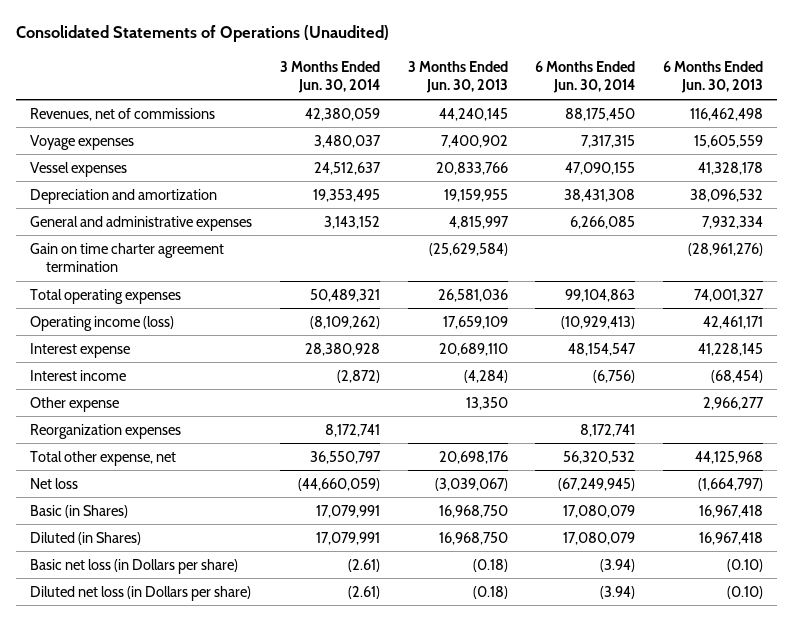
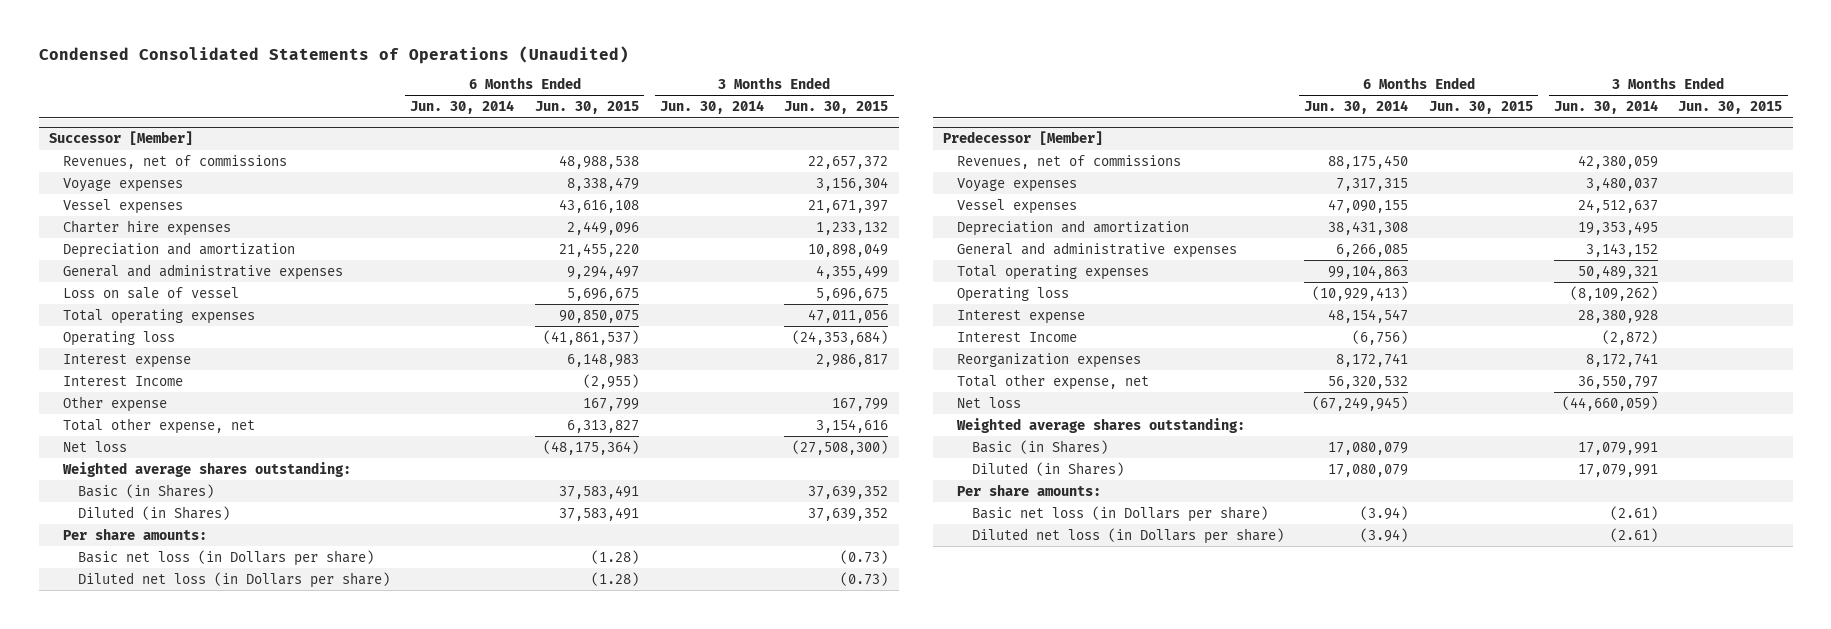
- Consolidated Statements of Operations (Unaudited)
+ Condensed Consolidated Statements of Operations (Unaudited)
- | 3 Months Ended Jun. 30, 2014 | 3 Months Ended Jun. 30, 2013 | 6 Months Ended Jun. 30, 2014 | 6 Months Ended Jun. 30, 2013
+ | 6 Months Ended Jun. 30, 2014 | 6 Months Ended Jun. 30, 2015 | 3 Months Ended Jun. 30, 2014 | 3 Months Ended Jun. 30, 2015
+ Successor [Member]
+ Revenues, net of commissions | | 48,988,538 | | 22,657,372
+ Voyage expenses | | 8,338,479 | | 3,156,304
+ Vessel expenses | | 43,616,108 | | 21,671,397
+ Charter hire expenses | | 2,449,096 | | 1,233,132
+ Depreciation and amortization | | 21,455,220 | | 10,898,049
+ General and administrative expenses | | 9,294,497 | | 4,355,499
+ Loss on sale of vessel | | 5,696,675 | | 5,696,675
+ Total operating expenses | | 90,850,075 | | 47,011,056
+ Operating loss | | (41,861,537) | | (24,353,684)
+ Interest expense | | 6,148,983 | | 2,986,817
+ Interest Income | | (2,955) | |
+ Other expense | | 167,799 | | 167,799
+ Total other expense, net | | 6,313,827 | | 3,154,616
+ Net loss | | (48,175,364) | | (27,508,300)
+ Weighted average shares outstanding:
+ Basic (in Shares) | | 37,583,491 | | 37,639,352
+ Diluted (in Shares) | | 37,583,491 | | 37,639,352
+ Per share amounts:
+ Basic net loss (in Dollars per share) | | (1.28) | | (0.73)
+ Diluted net loss (in Dollars per share) | | (1.28) | | (0.73)
+ Predecessor [Member]
- Gain on time charter agreement termination | | (25,629,584) | | (28,961,276)
- Operating income (loss) | (8,109,262) | 17,659,109 | (10,929,413) | 42,461,171
+ Operating loss | (10,929,413) | | (8,109,262) |
- Interest income | (2,872) | (4,284) | (6,756) | (68,454)
- Other expense | | 13,350 | | 2,966,277
+ Interest Income | (6,756) | | (2,872) |
+ Weighted average shares outstanding:
+ Per share amounts:

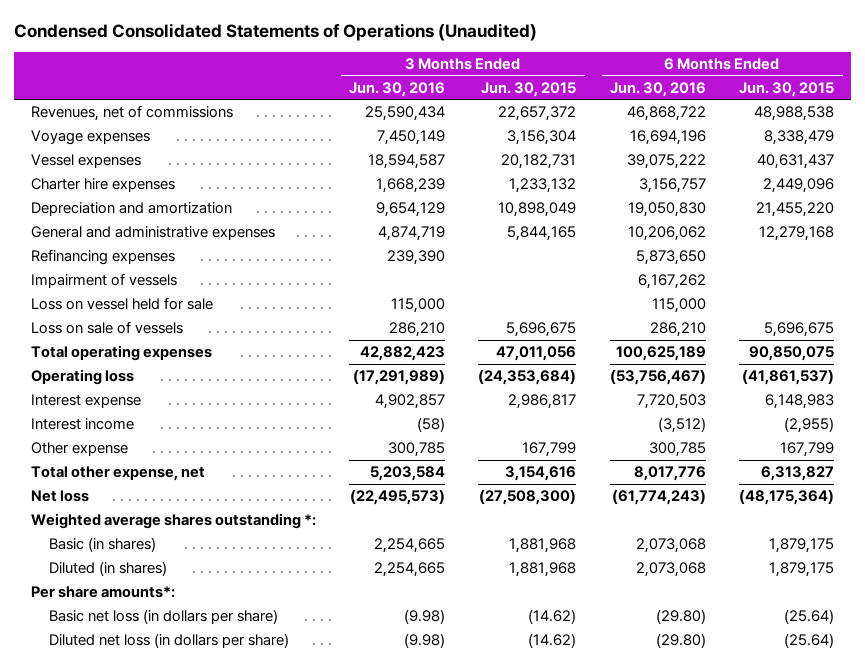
- | 6 Months Ended Jun. 30, 2014 | 6 Months Ended Jun. 30, 2015 | 3 Months Ended Jun. 30, 2014 | 3 Months Ended Jun. 30, 2015
+ | 3 Months Ended Jun. 30, 2016 | 3 Months Ended Jun. 30, 2015 | 6 Months Ended Jun. 30, 2016 | 6 Months Ended Jun. 30, 2015
- Successor [Member]
- Vessel expenses | | 43,616,108 | | 21,671,397
+ Vessel expenses | 18,594,587 | 20,182,731 | 39,075,222 | 40,631,437
- General and administrative expenses | | 9,294,497 | | 4,355,499
- Loss on sale of vessel | | 5,696,675 | | 5,696,675
+ General and administrative expenses | 4,874,719 | 5,844,165 | 10,206,062 | 12,279,168
+ Refinancing expenses | 239,390 | | 5,873,650 |
+ Impairment of vessels | | | 6,167,262 |
+ Loss on vessel held for sale | 115,000 | | 115,000 |
+ Loss on sale of vessels | 286,210 | 5,696,675 | 286,210 | 5,696,675
- Interest Income | | (2,955) | |
+ Interest income | (58) | | (3,512) | (2,955)
- Weighted average shares outstanding:
- Basic (in Shares) | | 37,583,491 | | 37,639,352
- Diluted (in Shares) | | 37,583,491 | | 37,639,352
- Per share amounts:
- Basic net loss (in Dollars per share) | | (1.28) | | (0.73)
- Diluted net loss (in Dollars per share) | | (1.28) | | (0.73)
- Predecessor [Member]
- Revenues, net of commissions | 88,175,450 | | 42,380,059 |
- Voyage expenses | 7,317,315 | | 3,480,037 |
- Vessel expenses | 47,090,155 | | 24,512,637 |
- Depreciation and amortization | 38,431,308 | | 19,353,495 |
- General and administrative expenses | 6,266,085 | | 3,143,152 |
- Total operating expenses | 99,104,863 | | 50,489,321 |
- Operating loss | (10,929,413) | | (8,109,262) |
- Interest expense | 48,154,547 | | 28,380,928 |
- Interest Income | (6,756) | | (2,872) |
- Reorganization expenses | 8,172,741 | | 8,172,741 |
- Total other expense, net | 56,320,532 | | 36,550,797 |
- Net loss | (67,249,945) | | (44,660,059) |
- Weighted average shares outstanding:
- Basic (in Shares) | 17,080,079 | | 17,079,991 |
- Diluted (in Shares) | 17,080,079 | | 17,079,991 |
- Per share amounts:
- Basic net loss (in Dollars per share) | (3.94) | | (2.61) |
- Diluted net loss (in Dollars per share) | (3.94) | | (2.61) |
+ Weighted average shares outstanding *:
+ Basic (in shares) | 2,254,665 | 1,881,968 | 2,073,068 | 1,879,175
+ Diluted (in shares) | 2,254,665 | 1,881,968 | 2,073,068 | 1,879,175
+ Per share amounts*:
+ Basic net loss (in dollars per share) | (9.98) | (14.62) | (29.80) | (25.64)
+ Diluted net loss (in dollars per share) | (9.98) | (14.62) | (29.80) | (25.64)

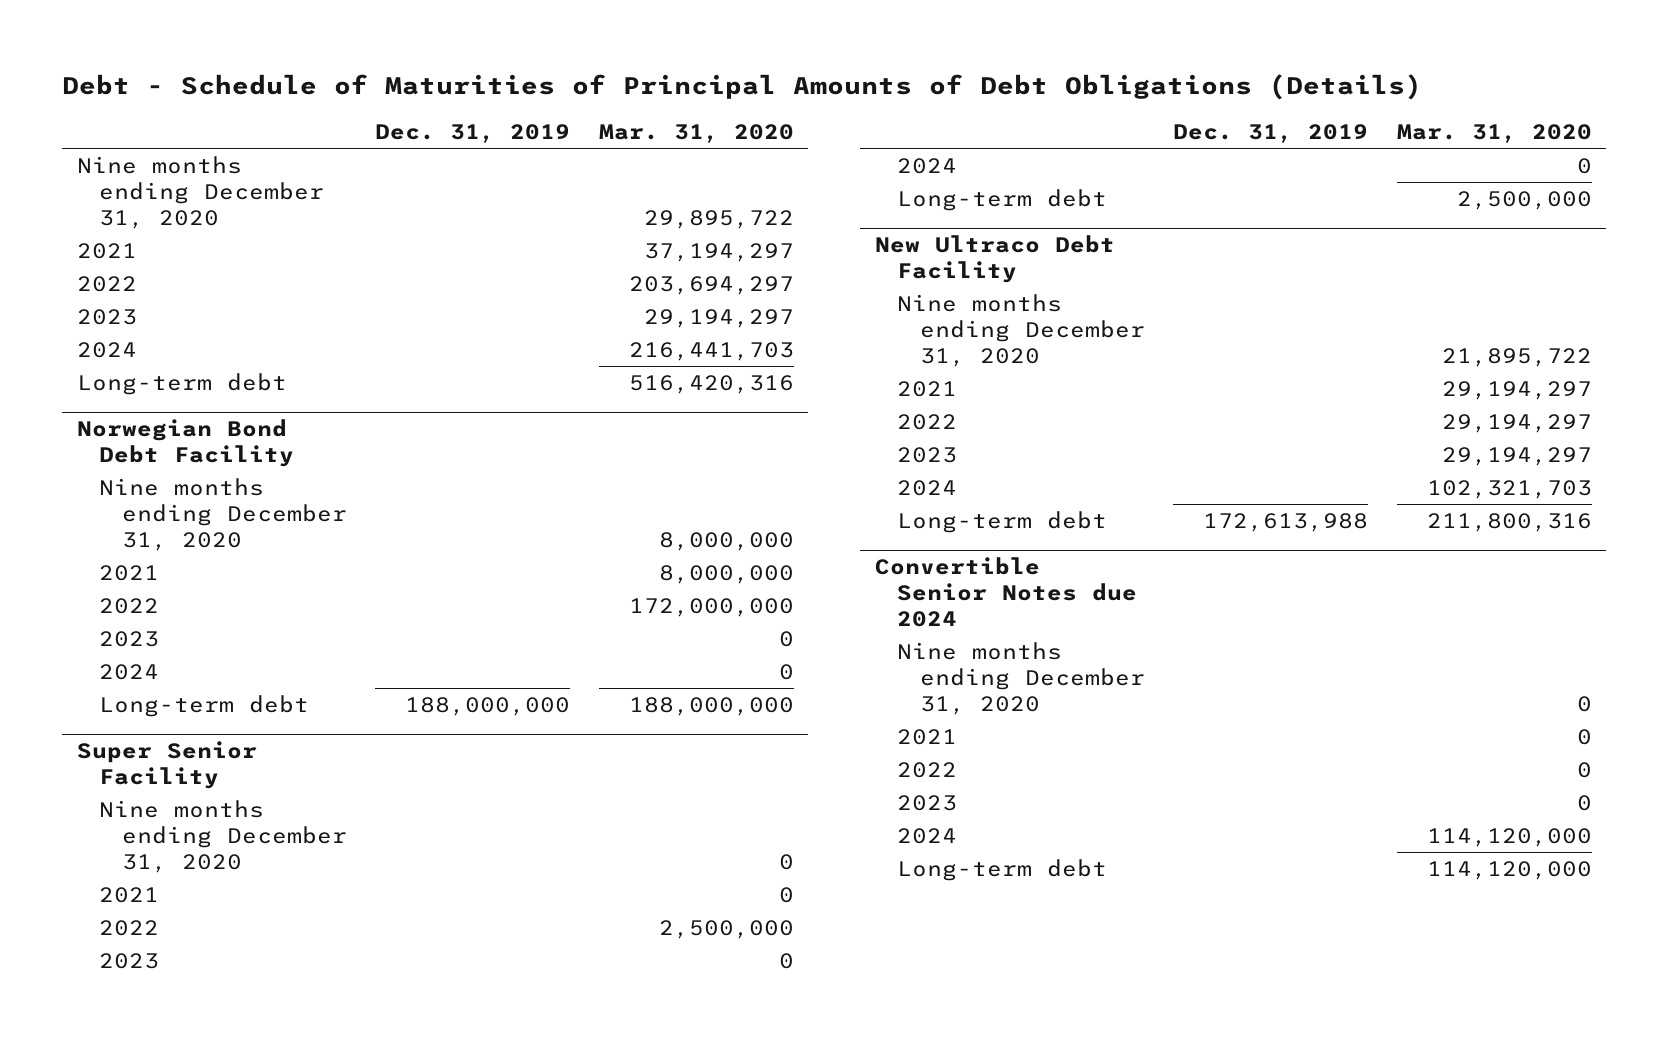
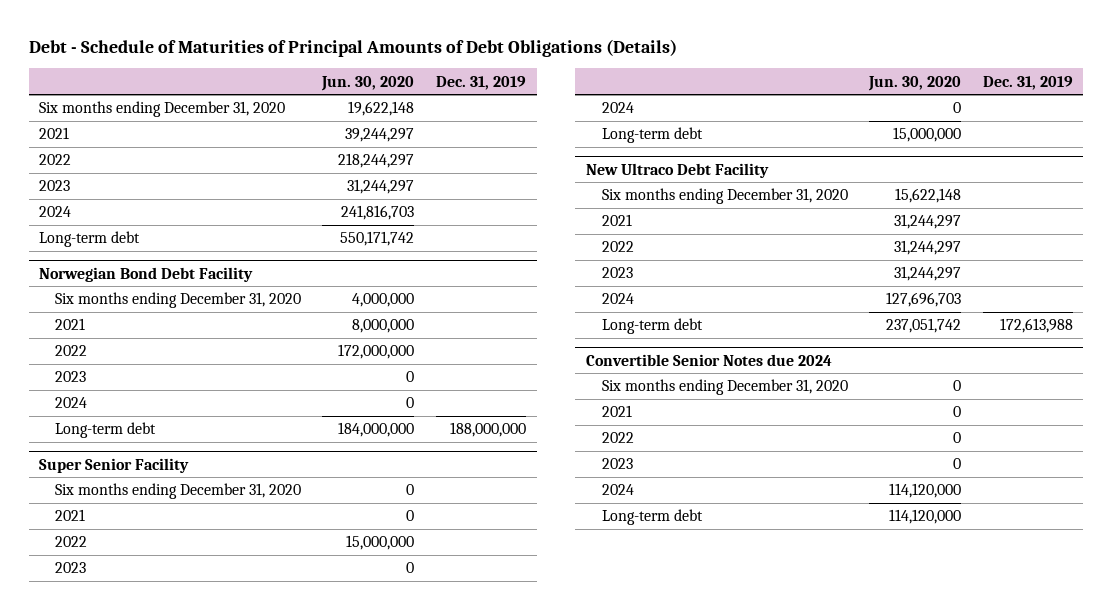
- | Dec. 31, 2019 | Mar. 31, 2020
+ | Jun. 30, 2020 | Dec. 31, 2019
- Nine months ending December 31, 2020 | | 29,895,722
+ Six months ending December 31, 2020 | 19,622,148 |
@ Norwegian Bond Debt Facility
- Nine months ending December 31, 2020 | | 8,000,000
+ Six months ending December 31, 2020 | 4,000,000 |
@ Super Senior Facility
- Nine months ending December 31, 2020 | | 0
+ Six months ending December 31, 2020 | 0 |
@ New Ultraco Debt Facility
- Nine months ending December 31, 2020 | | 21,895,722
+ Six months ending December 31, 2020 | 15,622,148 |
@ Convertible Senior Notes due 2024
- Nine months ending December 31, 2020 | | 0
+ Six months ending December 31, 2020 | 0 |

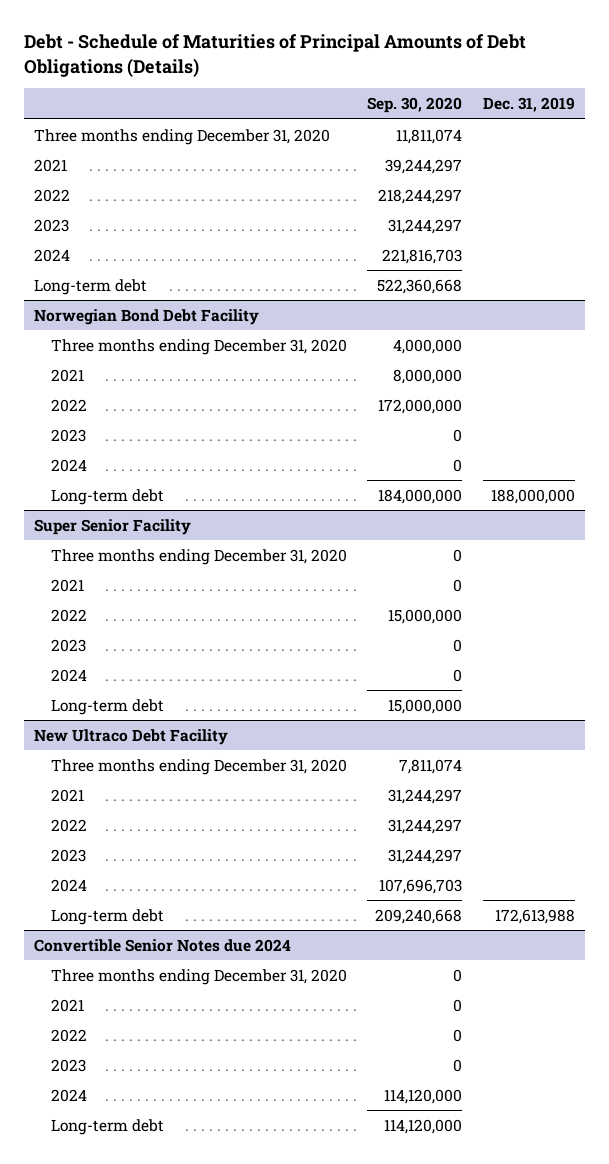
- | Jun. 30, 2020 | Dec. 31, 2019
+ | Sep. 30, 2020 | Dec. 31, 2019
- Six months ending December 31, 2020 | 19,622,148 |
+ Three months ending December 31, 2020 | 11,811,074 |
@ Norwegian Bond Debt Facility
- Six months ending December 31, 2020 | 4,000,000 |
+ Three months ending December 31, 2020 | 4,000,000 |
@ Super Senior Facility
- Six months ending December 31, 2020 | 0 |
+ Three months ending December 31, 2020 | 0 |
@ New Ultraco Debt Facility
- Six months ending December 31, 2020 | 15,622,148 |
+ Three months ending December 31, 2020 | 7,811,074 |
@ Convertible Senior Notes due 2024
- Six months ending December 31, 2020 | 0 |
+ Three months ending December 31, 2020 | 0 |

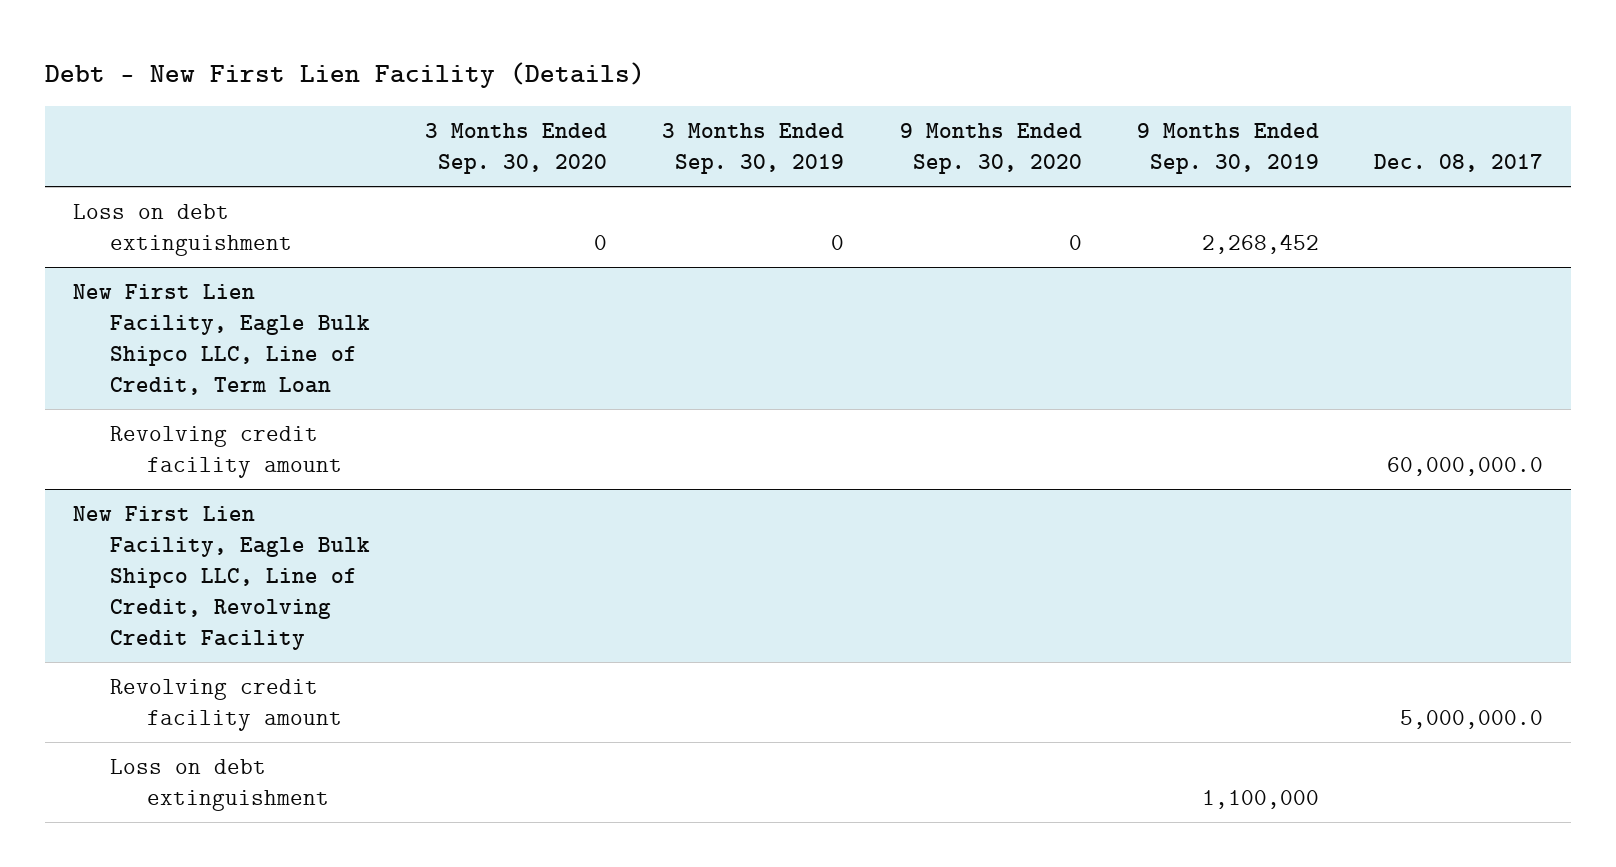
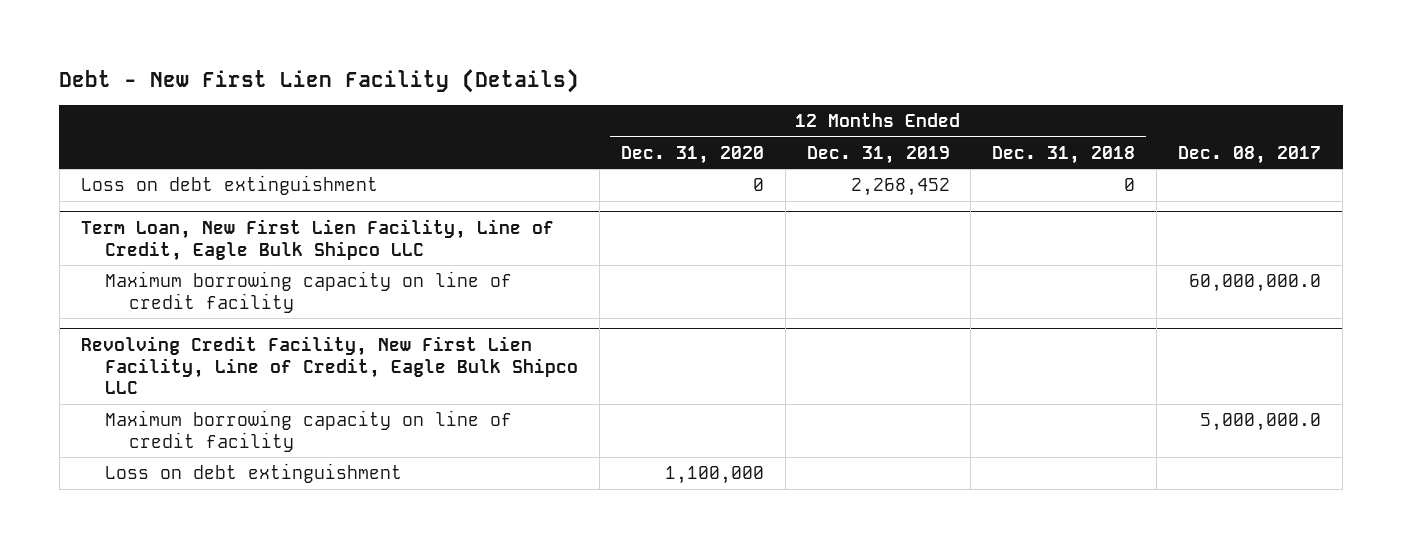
- | 3 Months Ended Sep. 30, 2020 | 3 Months Ended Sep. 30, 2019 | 9 Months Ended Sep. 30, 2020 | 9 Months Ended Sep. 30, 2019 | Dec. 08, 2017
+ | 12 Months Ended Dec. 31, 2020 | 12 Months Ended Dec. 31, 2019 | 12 Months Ended Dec. 31, 2018 | Dec. 08, 2017
- New First Lien Facility, Eagle Bulk Shipco LLC, Line of Credit, Term Loan
- Revolving credit facility amount | | | | | 60,000,000.0
- New First Lien Facility, Eagle Bulk Shipco LLC, Line of Credit, Revolving Credit Facility
- Revolving credit facility amount | | | | | 5,000,000.0
+ Term Loan, New First Lien Facility, Line of Credit, Eagle Bulk Shipco LLC
+ Maximum borrowing capacity on line of credit facility | | | | 60,000,000.0
+ Revolving Credit Facility, New First Lien Facility, Line of Credit, Eagle Bulk Shipco LLC
+ Maximum borrowing capacity on line of credit facility | | | | 5,000,000.0

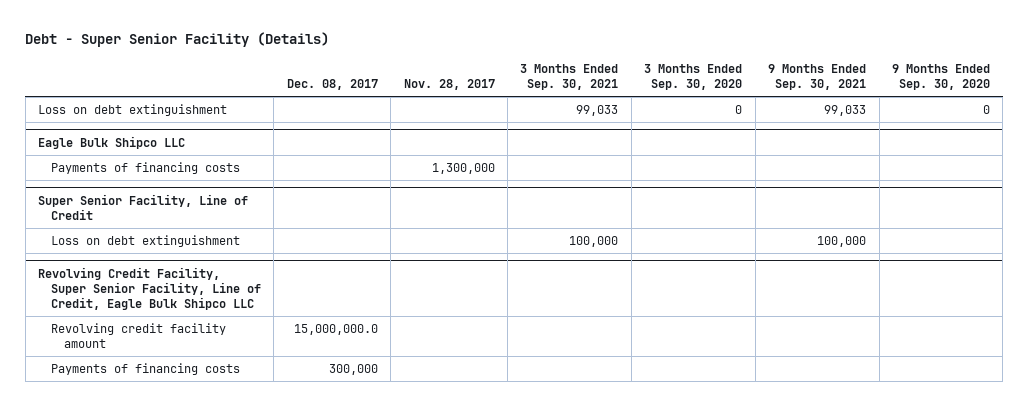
- Debt - New First Lien Facility (Details)
+ Debt - Super Senior Facility (Details)
- | 12 Months Ended Dec. 31, 2020 | 12 Months Ended Dec. 31, 2019 | 12 Months Ended Dec. 31, 2018 | Dec. 08, 2017
+ | Dec. 08, 2017 | Nov. 28, 2017 | 3 Months Ended Sep. 30, 2021 | 3 Months Ended Sep. 30, 2020 | 9 Months Ended Sep. 30, 2021 | 9 Months Ended Sep. 30, 2020
- Term Loan, New First Lien Facility, Line of Credit, Eagle Bulk Shipco LLC
- Maximum borrowing capacity on line of credit facility | | | | 60,000,000.0
- Revolving Credit Facility, New First Lien Facility, Line of Credit, Eagle Bulk Shipco LLC
- Maximum borrowing capacity on line of credit facility | | | | 5,000,000.0
- Loss on debt extinguishment | 1,100,000 | | |
+ Eagle Bulk Shipco LLC
+ Payments of financing costs | | 1,300,000 | | | |
+ Super Senior Facility, Line of Credit
+ Loss on debt extinguishment | | | 100,000 | | 100,000 |
+ Revolving Credit Facility, Super Senior Facility, Line of Credit, Eagle Bulk Shipco LLC
+ Revolving credit facility amount | 15,000,000.0 | | | | |
+ Payments of financing costs | 300,000 | | | | |

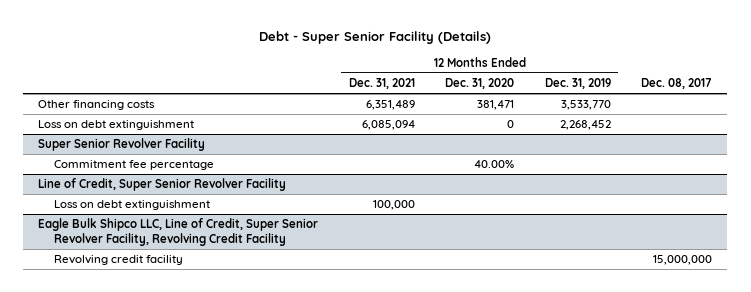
- | Dec. 08, 2017 | Nov. 28, 2017 | 3 Months Ended Sep. 30, 2021 | 3 Months Ended Sep. 30, 2020 | 9 Months Ended Sep. 30, 2021 | 9 Months Ended Sep. 30, 2020
+ | 12 Months Ended Dec. 31, 2021 | 12 Months Ended Dec. 31, 2020 | 12 Months Ended Dec. 31, 2019 | Dec. 08, 2017
+ Other financing costs | 6,351,489 | 381,471 | 3,533,770 |
- Eagle Bulk Shipco LLC
- Payments of financing costs | | 1,300,000 | | | |
- Super Senior Facility, Line of Credit
+ Super Senior Revolver Facility
+ Commitment fee percentage | | 40.00% | |
+ Line of Credit, Super Senior Revolver Facility
- Revolving Credit Facility, Super Senior Facility, Line of Credit, Eagle Bulk Shipco LLC
- Revolving credit facility amount | 15,000,000.0 | | | | |
- Payments of financing costs | 300,000 | | | | |
+ Eagle Bulk Shipco LLC, Line of Credit, Super Senior Revolver Facility, Revolving Credit Facility
+ Revolving credit facility | | | | 15,000,000

